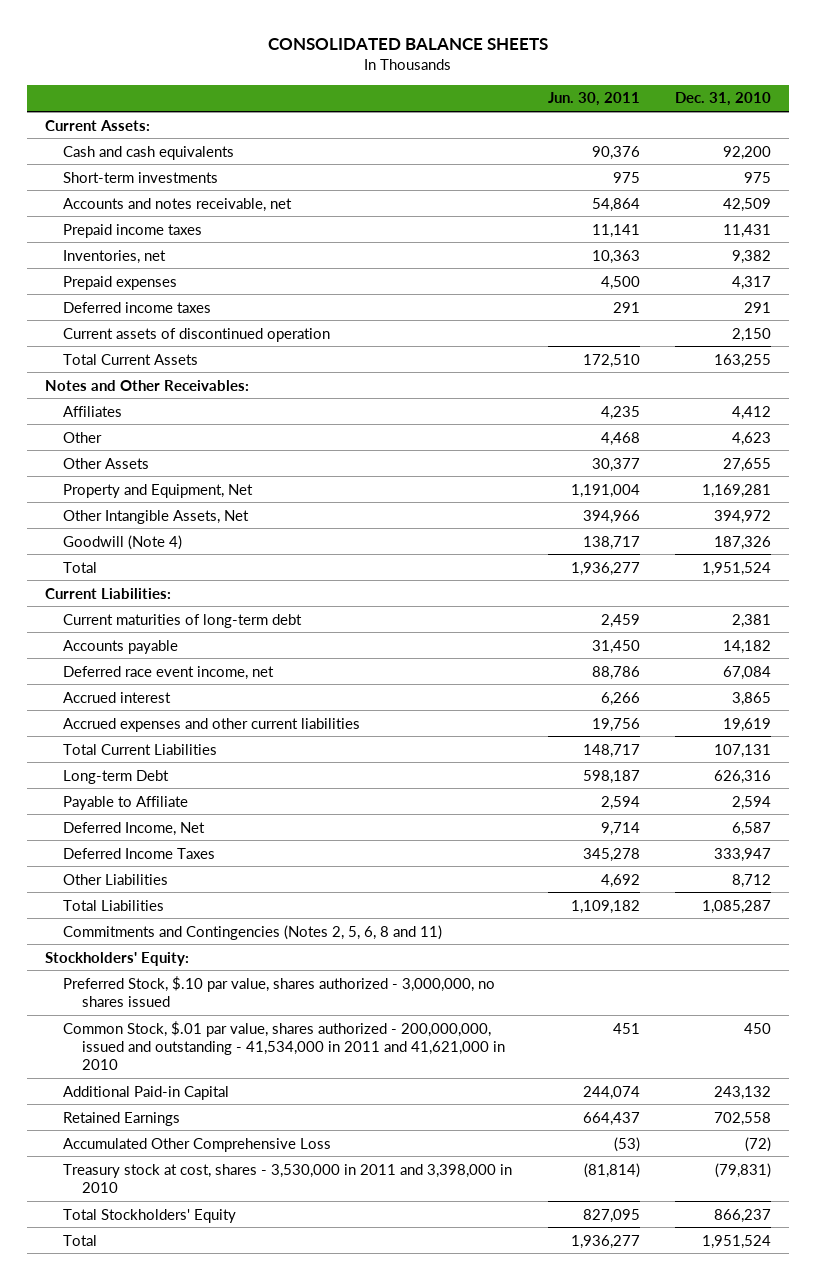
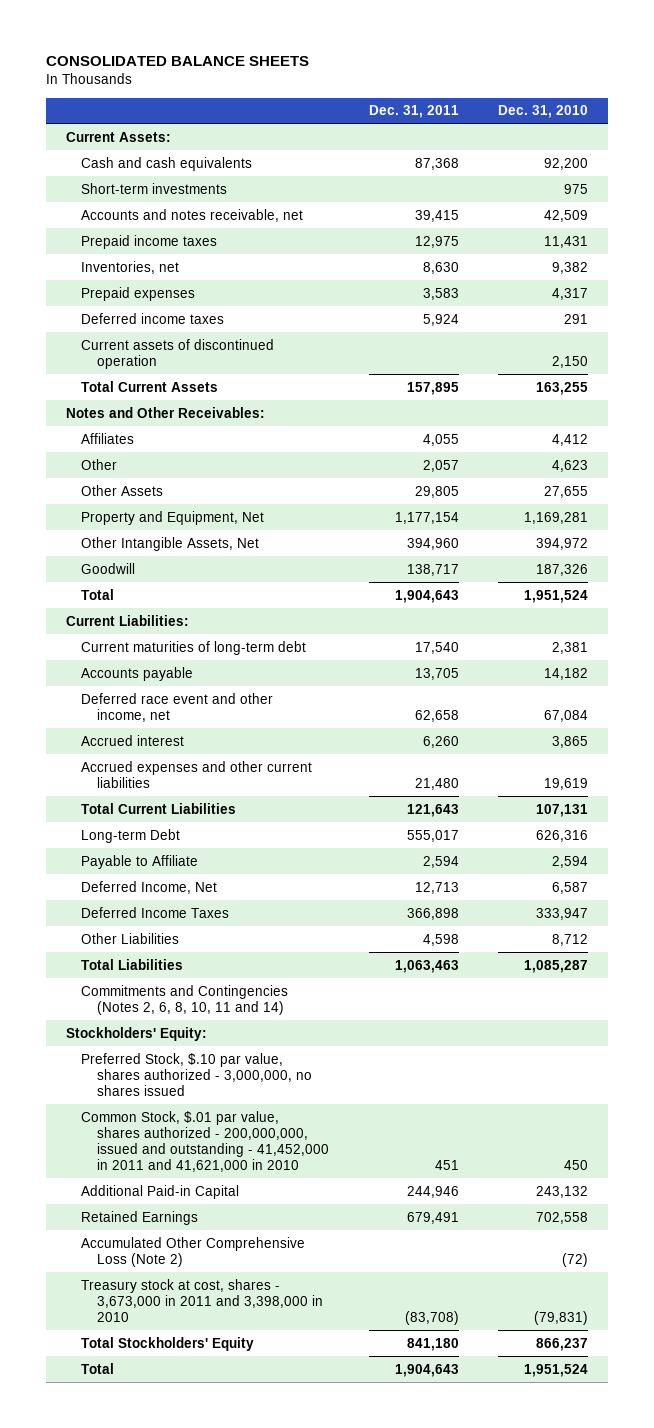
- | Jun. 30, 2011 | Dec. 31, 2010
+ | Dec. 31, 2011 | Dec. 31, 2010
- Goodwill (Note 4) | 138,717 | 187,326
+ Goodwill | 138,717 | 187,326
- Deferred race event income, net | 88,786 | 67,084
+ Deferred race event and other income, net | 62,658 | 67,084
- Commitments and Contingencies (Notes 2, 5, 6, 8 and 11)
+ Commitments and Contingencies (Notes 2, 6, 8, 10, 11 and 14)
- Common Stock, $.01 par value, shares authorized - 200,000,000, issued and outstanding - 41,534,000 in 2011 and 41,621,000 in 2010 | 451 | 450
+ Common Stock, $.01 par value, shares authorized - 200,000,000, issued and outstanding - 41,452,000 in 2011 and 41,621,000 in 2010 | 451 | 450
- Accumulated Other Comprehensive Loss | (53) | (72)
- Treasury stock at cost, shares - 3,530,000 in 2011 and 3,398,000 in 2010 | (81,814) | (79,831)
+ Accumulated Other Comprehensive Loss (Note 2) | | (72)
+ Treasury stock at cost, shares - 3,673,000 in 2011 and 3,398,000 in 2010 | (83,708) | (79,831)

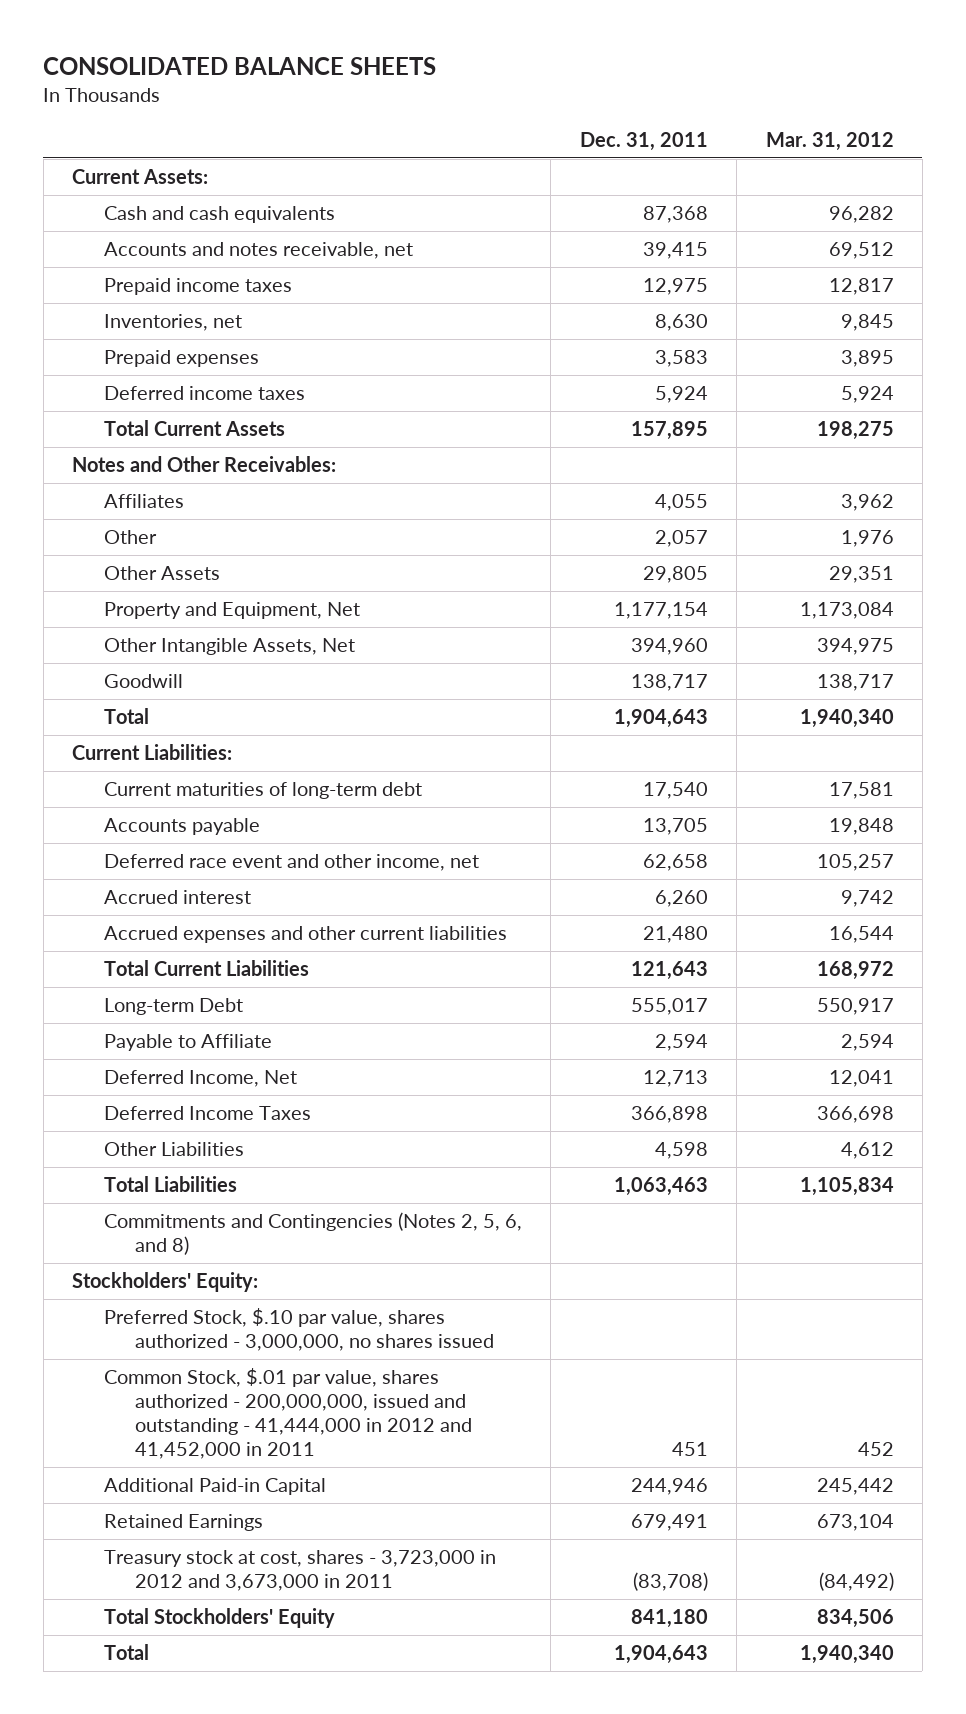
- | Dec. 31, 2011 | Dec. 31, 2010
+ | Dec. 31, 2011 | Mar. 31, 2012
- Short-term investments | | 975
- Current assets of discontinued operation | | 2,150
- Commitments and Contingencies (Notes 2, 6, 8, 10, 11 and 14)
+ Commitments and Contingencies (Notes 2, 5, 6, and 8)
- Common Stock, $.01 par value, shares authorized - 200,000,000, issued and outstanding - 41,452,000 in 2011 and 41,621,000 in 2010 | 451 | 450
+ Common Stock, $.01 par value, shares authorized - 200,000,000, issued and outstanding - 41,444,000 in 2012 and 41,452,000 in 2011 | 451 | 452
- Accumulated Other Comprehensive Loss (Note 2) | | (72)
- Treasury stock at cost, shares - 3,673,000 in 2011 and 3,398,000 in 2010 | (83,708) | (79,831)
+ Treasury stock at cost, shares - 3,723,000 in 2012 and 3,673,000 in 2011 | (83,708) | (84,492)

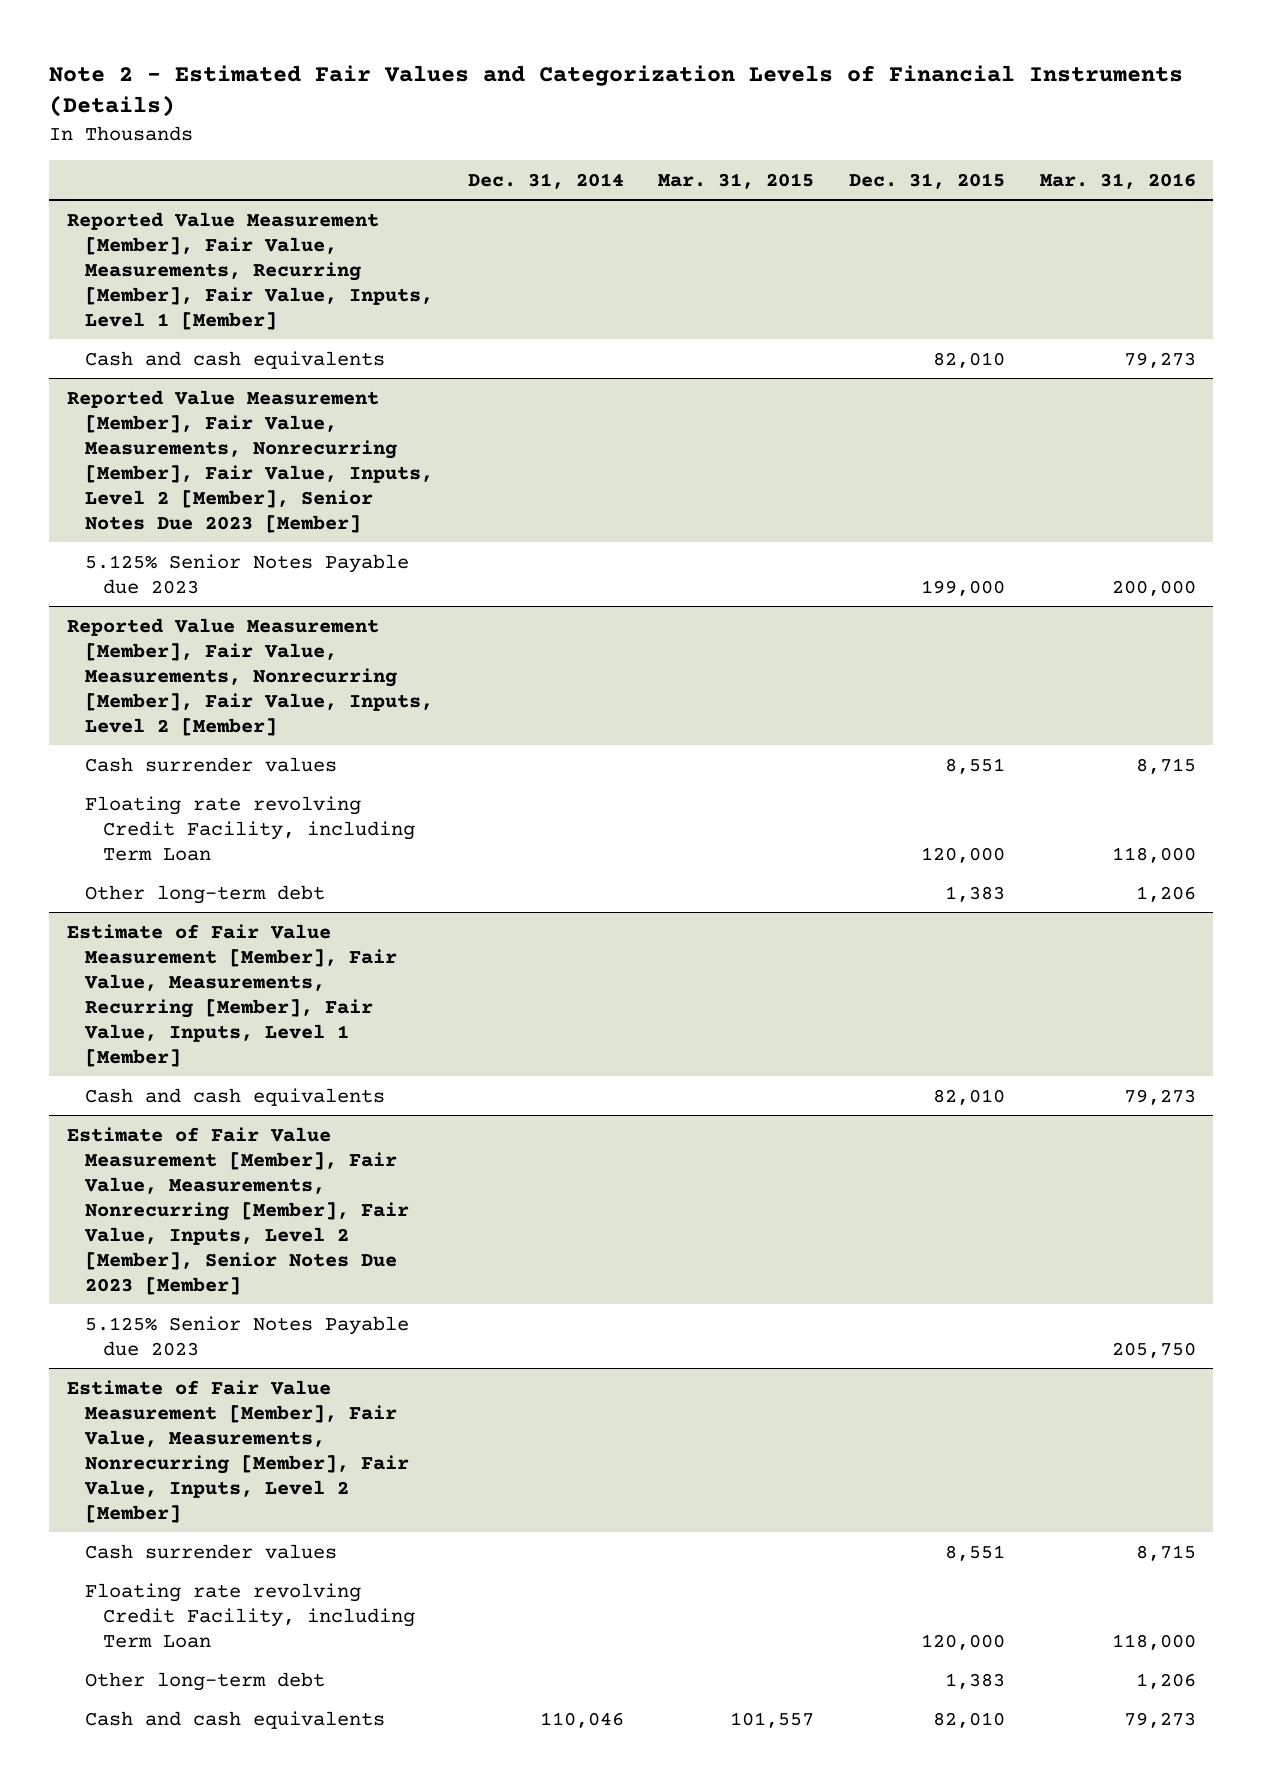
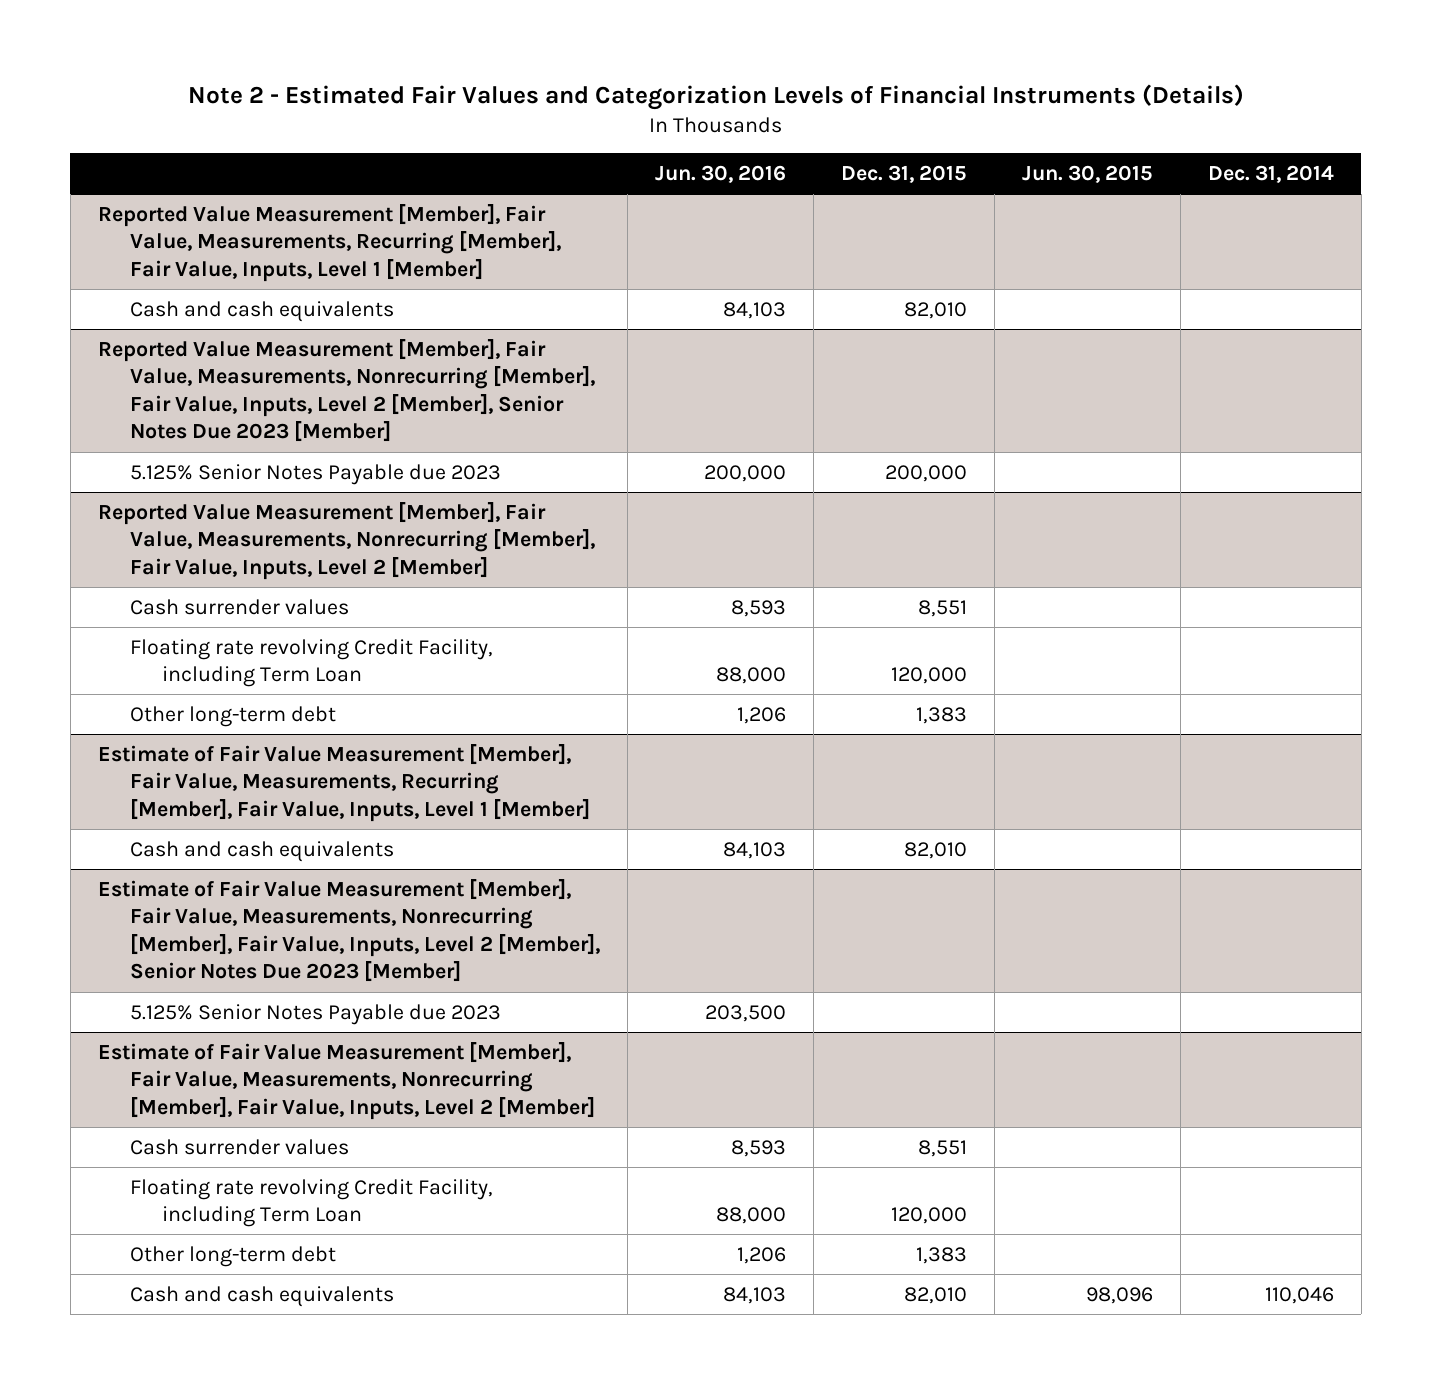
- | Dec. 31, 2014 | Mar. 31, 2015 | Dec. 31, 2015 | Mar. 31, 2016
+ | Jun. 30, 2016 | Dec. 31, 2015 | Jun. 30, 2015 | Dec. 31, 2014
@ Reported Value Measurement [Member], Fair Value, Measurements, Nonrecurring [Member], Fair Value, Inputs, Level 2 [Member], Senior Notes Due 2023 [Member]
- 5.125% Senior Notes Payable due 2023 | | | 199,000 | 200,000
+ 5.125% Senior Notes Payable due 2023 | 200,000 | 200,000 | |

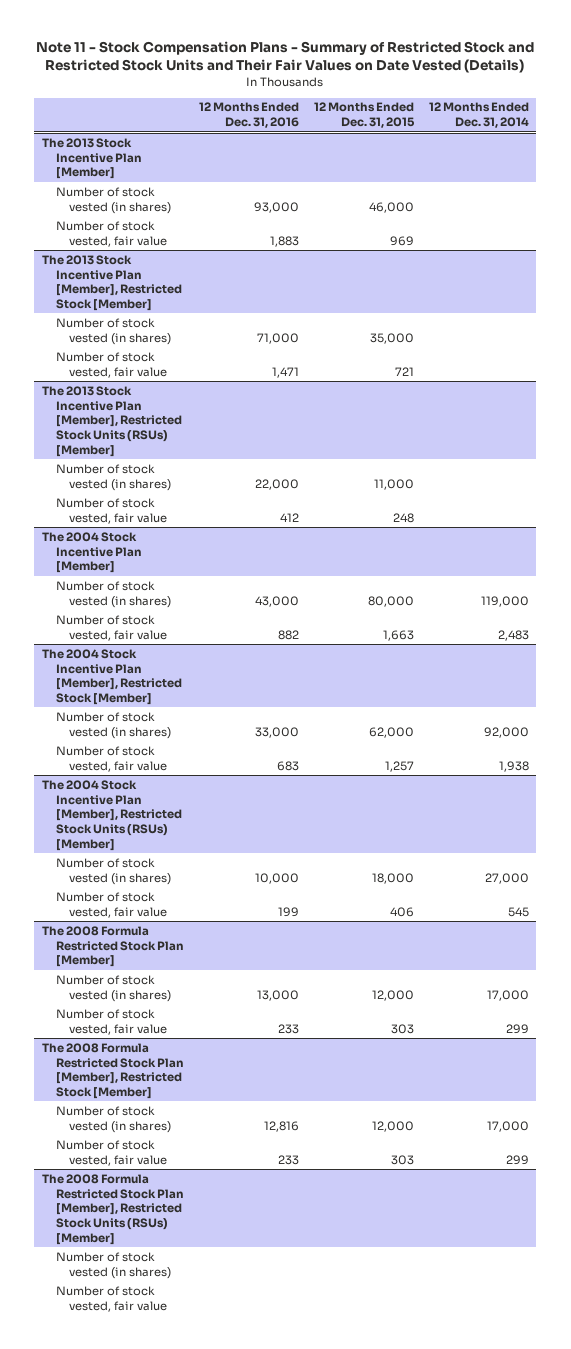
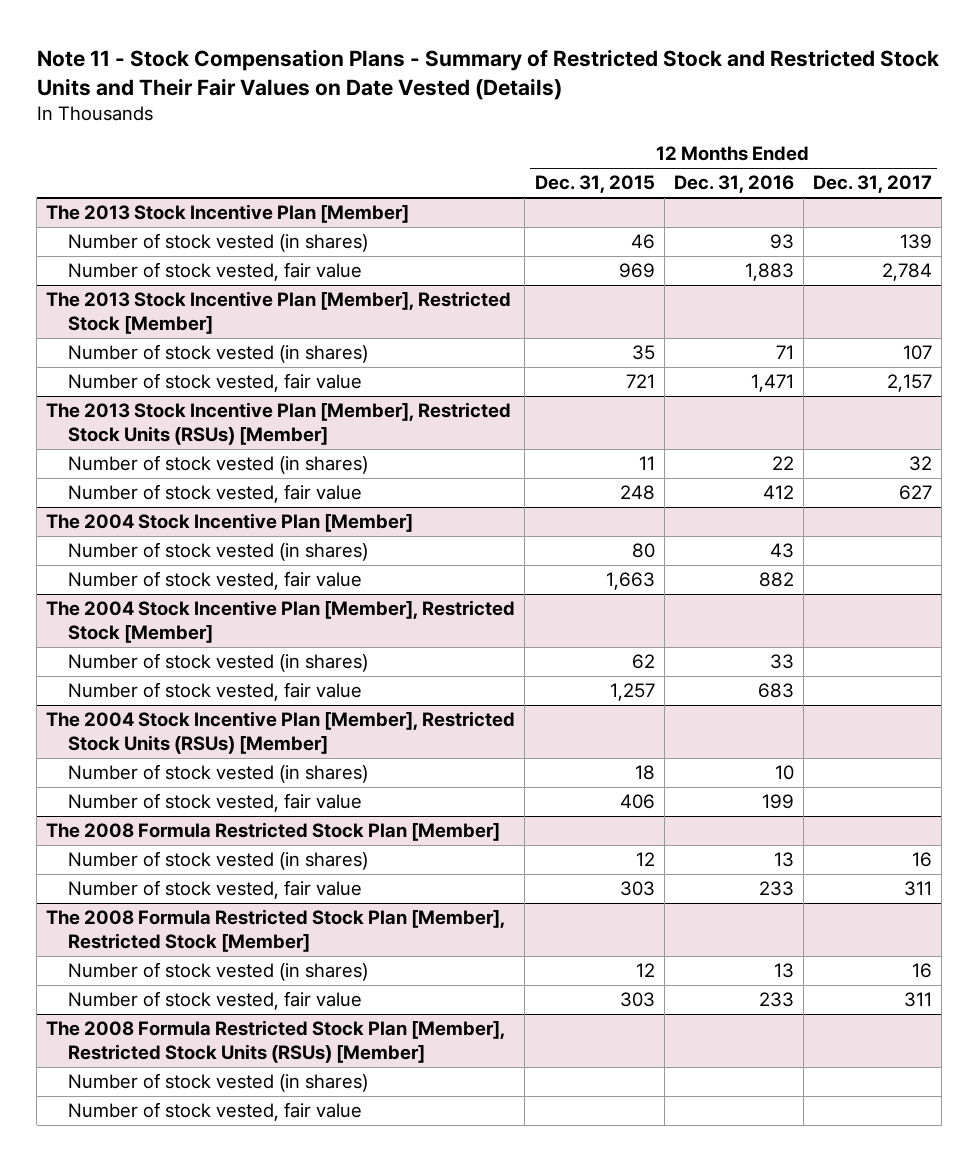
- | 12 Months Ended Dec. 31, 2016 | 12 Months Ended Dec. 31, 2015 | 12 Months Ended Dec. 31, 2014
+ | 12 Months Ended Dec. 31, 2015 | 12 Months Ended Dec. 31, 2016 | 12 Months Ended Dec. 31, 2017
@ The 2013 Stock Incentive Plan [Member]
- Number of stock vested (in shares) | 93,000 | 46,000 |
+ Number of stock vested (in shares) | 46 | 93 | 139
@ The 2013 Stock Incentive Plan [Member], Restricted Stock [Member]
- Number of stock vested (in shares) | 71,000 | 35,000 |
+ Number of stock vested (in shares) | 35 | 71 | 107
@ The 2013 Stock Incentive Plan [Member], Restricted Stock Units (RSUs) [Member]
- Number of stock vested (in shares) | 22,000 | 11,000 |
+ Number of stock vested (in shares) | 11 | 22 | 32
@ The 2004 Stock Incentive Plan [Member]
- Number of stock vested (in shares) | 43,000 | 80,000 | 119,000
+ Number of stock vested (in shares) | 80 | 43 |
@ The 2004 Stock Incentive Plan [Member], Restricted Stock [Member]
- Number of stock vested (in shares) | 33,000 | 62,000 | 92,000
+ Number of stock vested (in shares) | 62 | 33 |
@ The 2004 Stock Incentive Plan [Member], Restricted Stock Units (RSUs) [Member]
- Number of stock vested (in shares) | 10,000 | 18,000 | 27,000
+ Number of stock vested (in shares) | 18 | 10 |
@ The 2008 Formula Restricted Stock Plan [Member]
- Number of stock vested (in shares) | 13,000 | 12,000 | 17,000
+ Number of stock vested (in shares) | 12 | 13 | 16
@ The 2008 Formula Restricted Stock Plan [Member], Restricted Stock [Member]
- Number of stock vested (in shares) | 12,816 | 12,000 | 17,000
+ Number of stock vested (in shares) | 12 | 13 | 16

